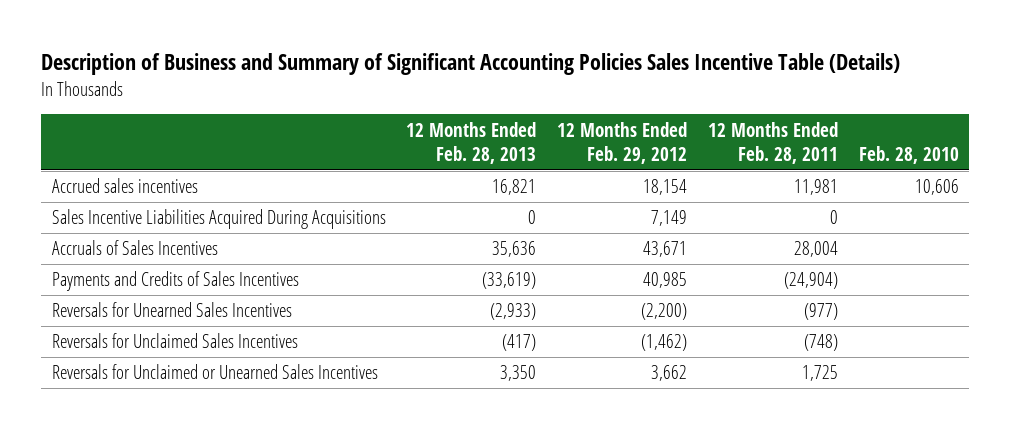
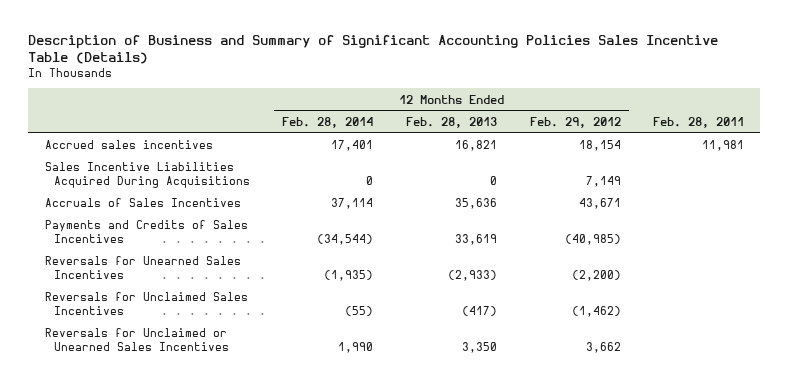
- | 12 Months Ended Feb. 28, 2013 | 12 Months Ended Feb. 29, 2012 | 12 Months Ended Feb. 28, 2011 | Feb. 28, 2010
+ | 12 Months Ended Feb. 28, 2014 | 12 Months Ended Feb. 28, 2013 | 12 Months Ended Feb. 29, 2012 | Feb. 28, 2011
- Payments and Credits of Sales Incentives | (33,619) | 40,985 | (24,904) |
+ Payments and Credits of Sales Incentives | (34,544) | 33,619 | (40,985) |

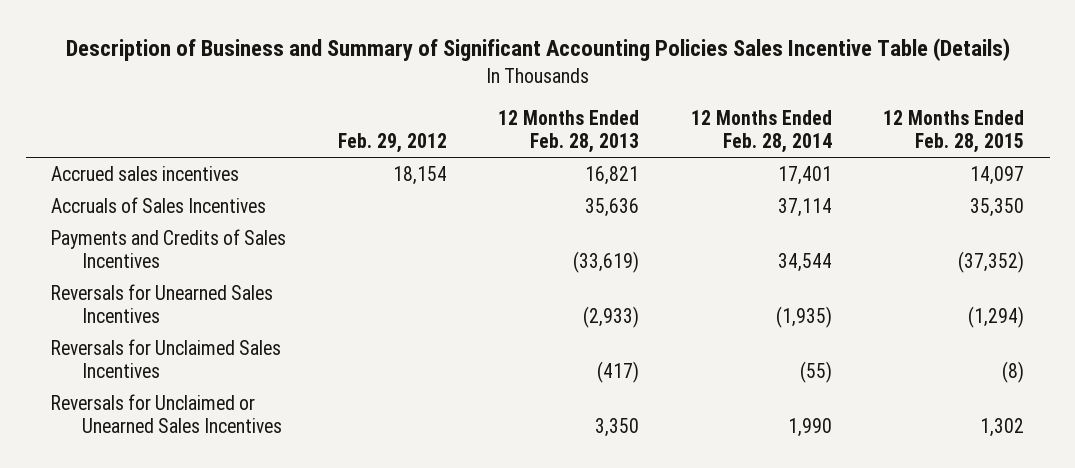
- | 12 Months Ended Feb. 28, 2014 | 12 Months Ended Feb. 28, 2013 | 12 Months Ended Feb. 29, 2012 | Feb. 28, 2011
+ | Feb. 29, 2012 | 12 Months Ended Feb. 28, 2013 | 12 Months Ended Feb. 28, 2014 | 12 Months Ended Feb. 28, 2015
- Sales Incentive Liabilities Acquired During Acquisitions | 0 | 0 | 7,149 |
- Payments and Credits of Sales Incentives | (34,544) | 33,619 | (40,985) |
+ Payments and Credits of Sales Incentives | | (33,619) | 34,544 | (37,352)

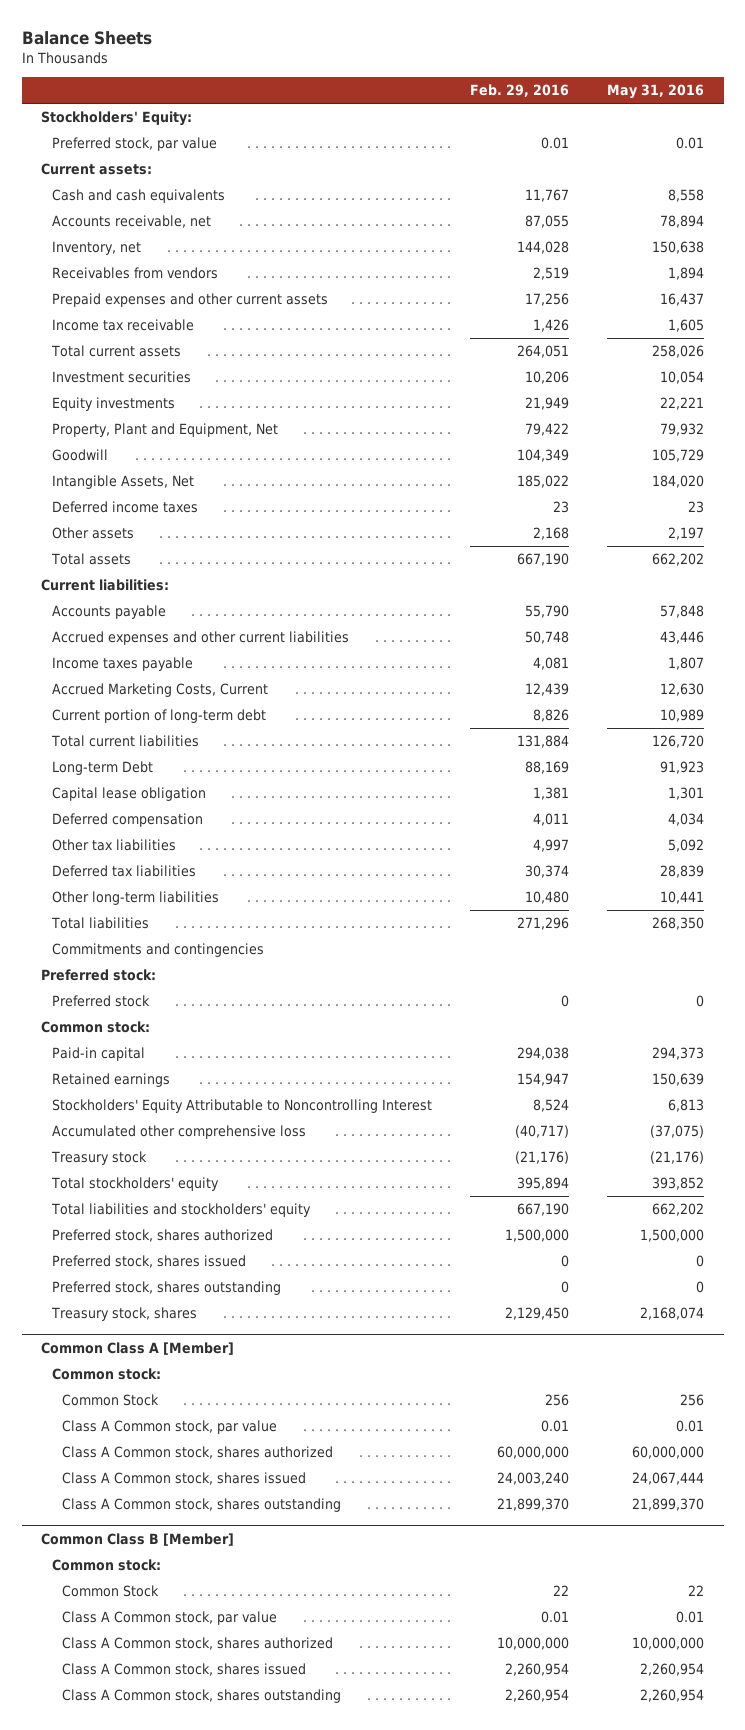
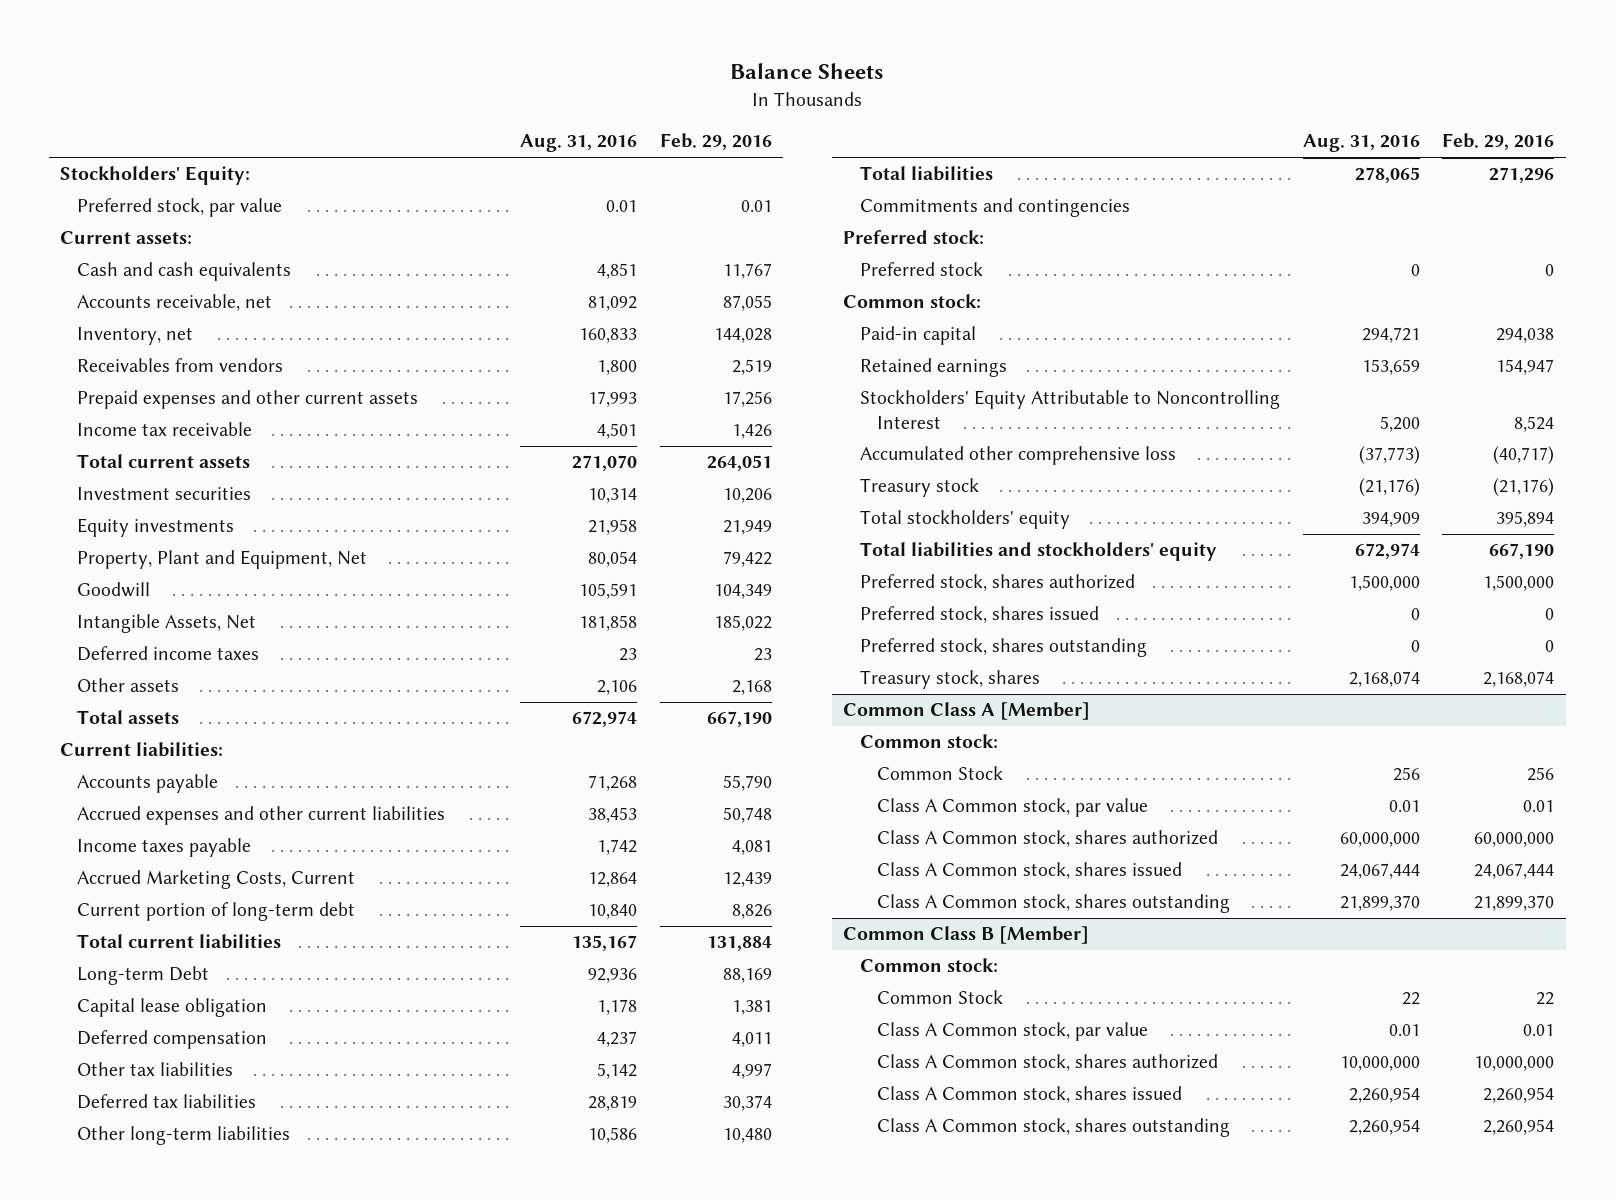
- | Feb. 29, 2016 | May 31, 2016
+ | Aug. 31, 2016 | Feb. 29, 2016
- Treasury stock, shares | 2,129,450 | 2,168,074
+ Treasury stock, shares | 2,168,074 | 2,168,074
@ Common Class A [Member]
- Class A Common stock, shares issued | 24,003,240 | 24,067,444
+ Class A Common stock, shares issued | 24,067,444 | 24,067,444

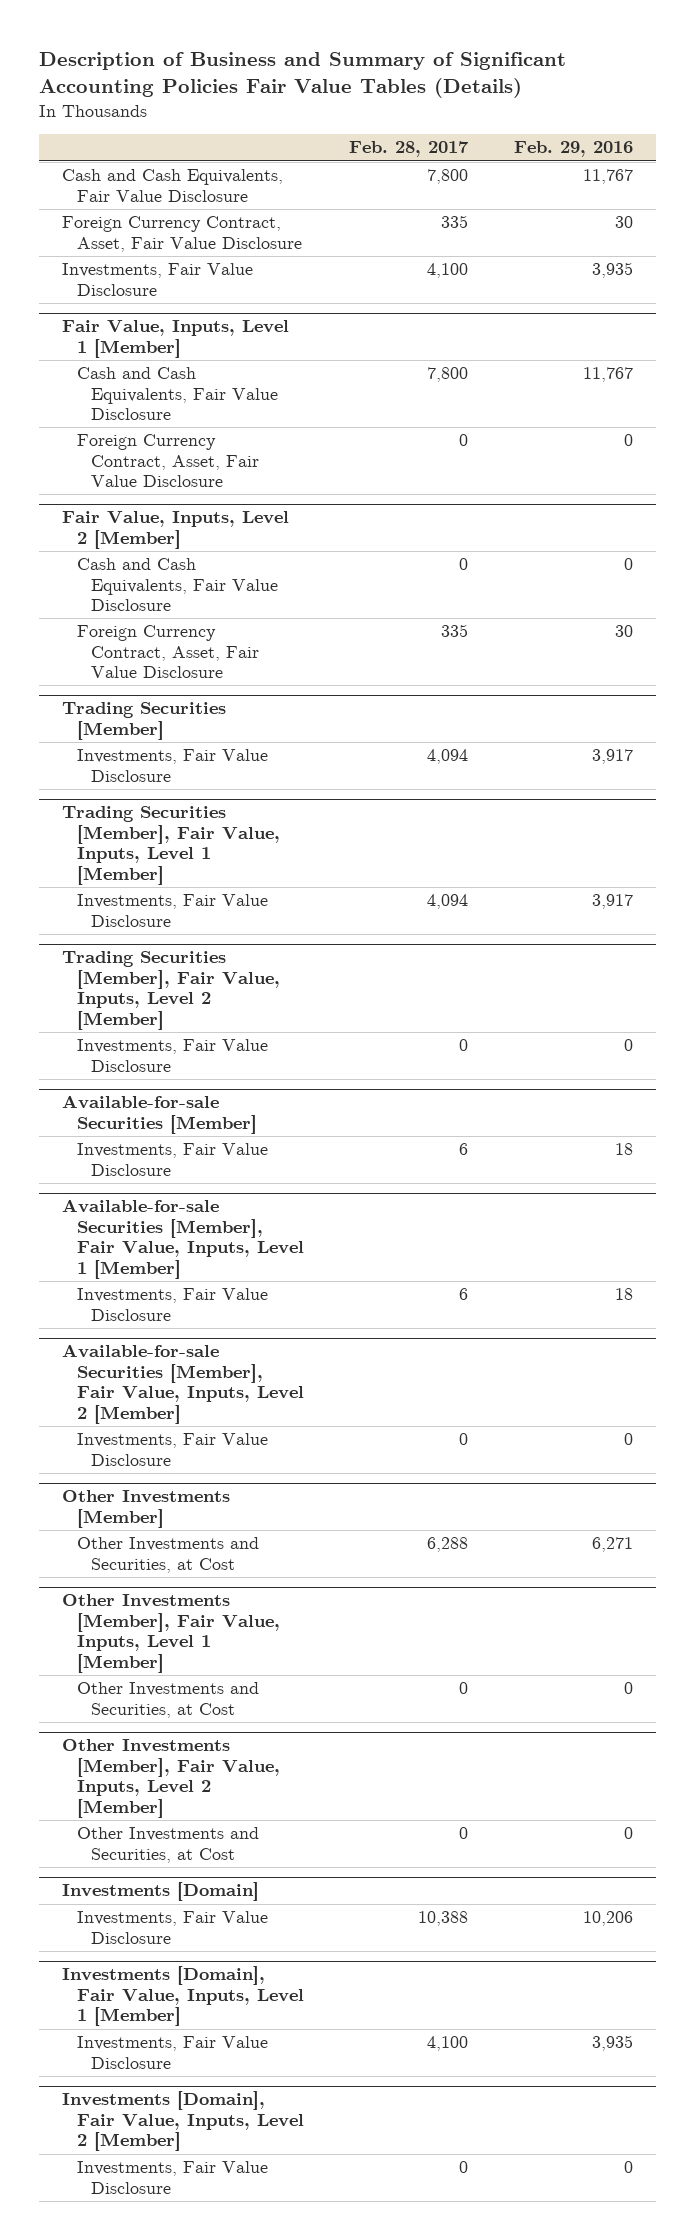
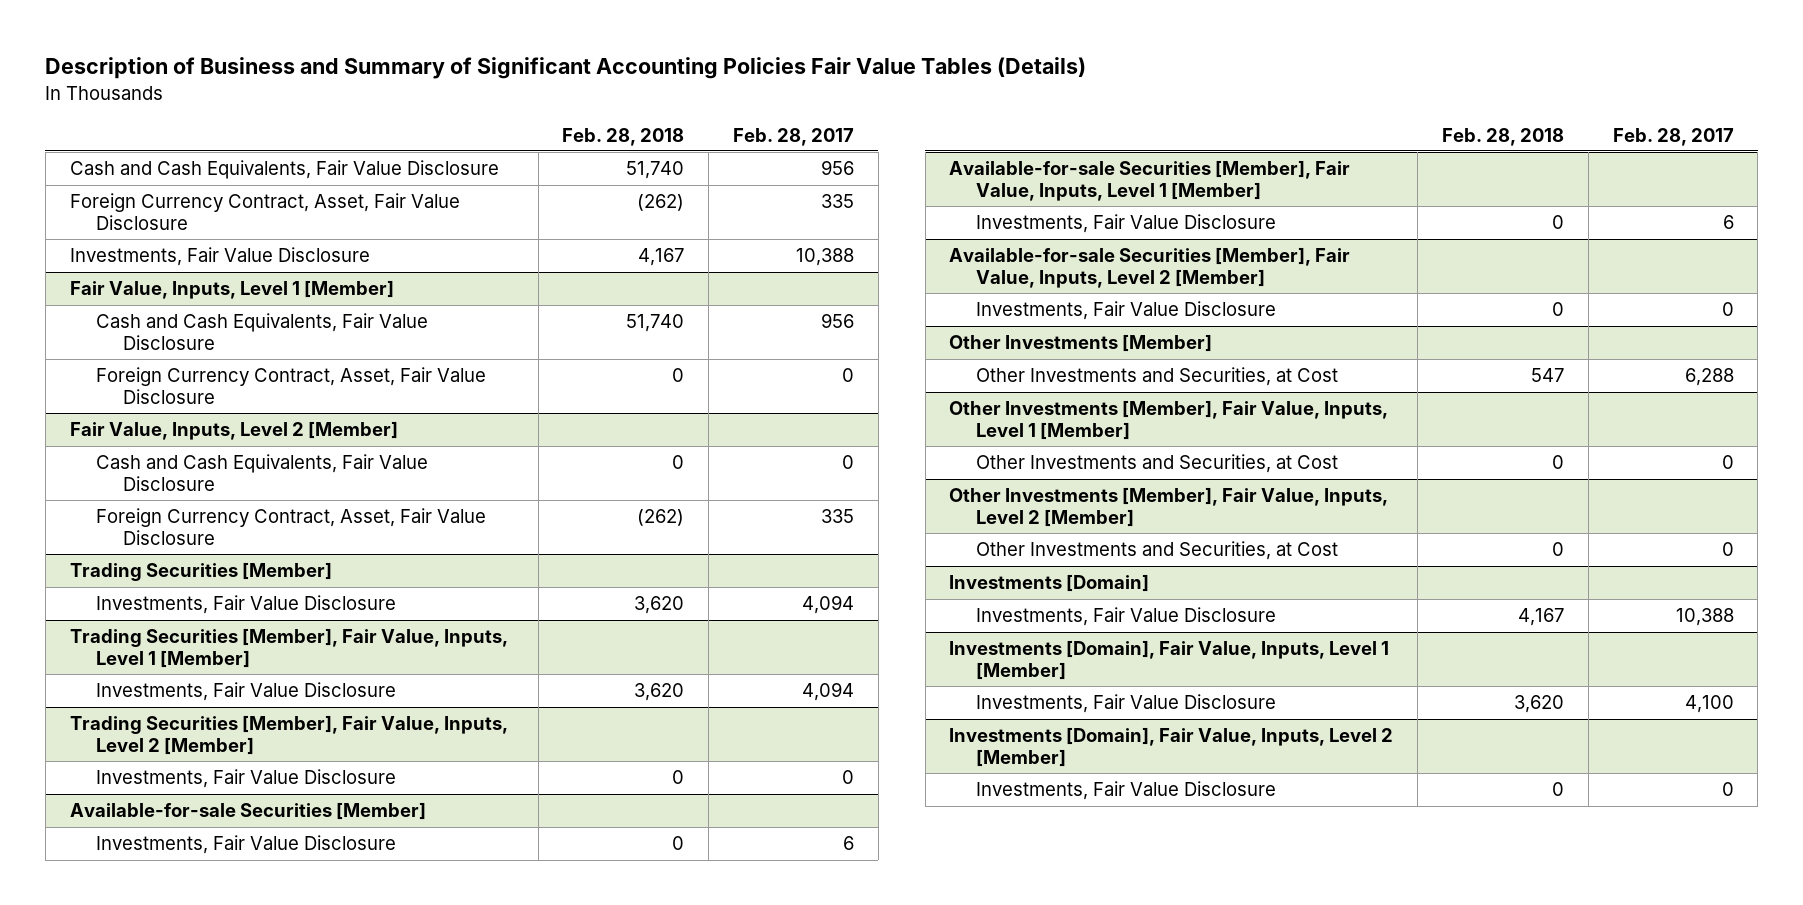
- | Feb. 28, 2017 | Feb. 29, 2016
+ | Feb. 28, 2018 | Feb. 28, 2017
- Cash and Cash Equivalents, Fair Value Disclosure | 7,800 | 11,767
+ Cash and Cash Equivalents, Fair Value Disclosure | 51,740 | 956
- Investments, Fair Value Disclosure | 4,100 | 3,935
+ Investments, Fair Value Disclosure | 4,167 | 10,388
@ Fair Value, Inputs, Level 1 [Member]
- Cash and Cash Equivalents, Fair Value Disclosure | 7,800 | 11,767
+ Cash and Cash Equivalents, Fair Value Disclosure | 51,740 | 956

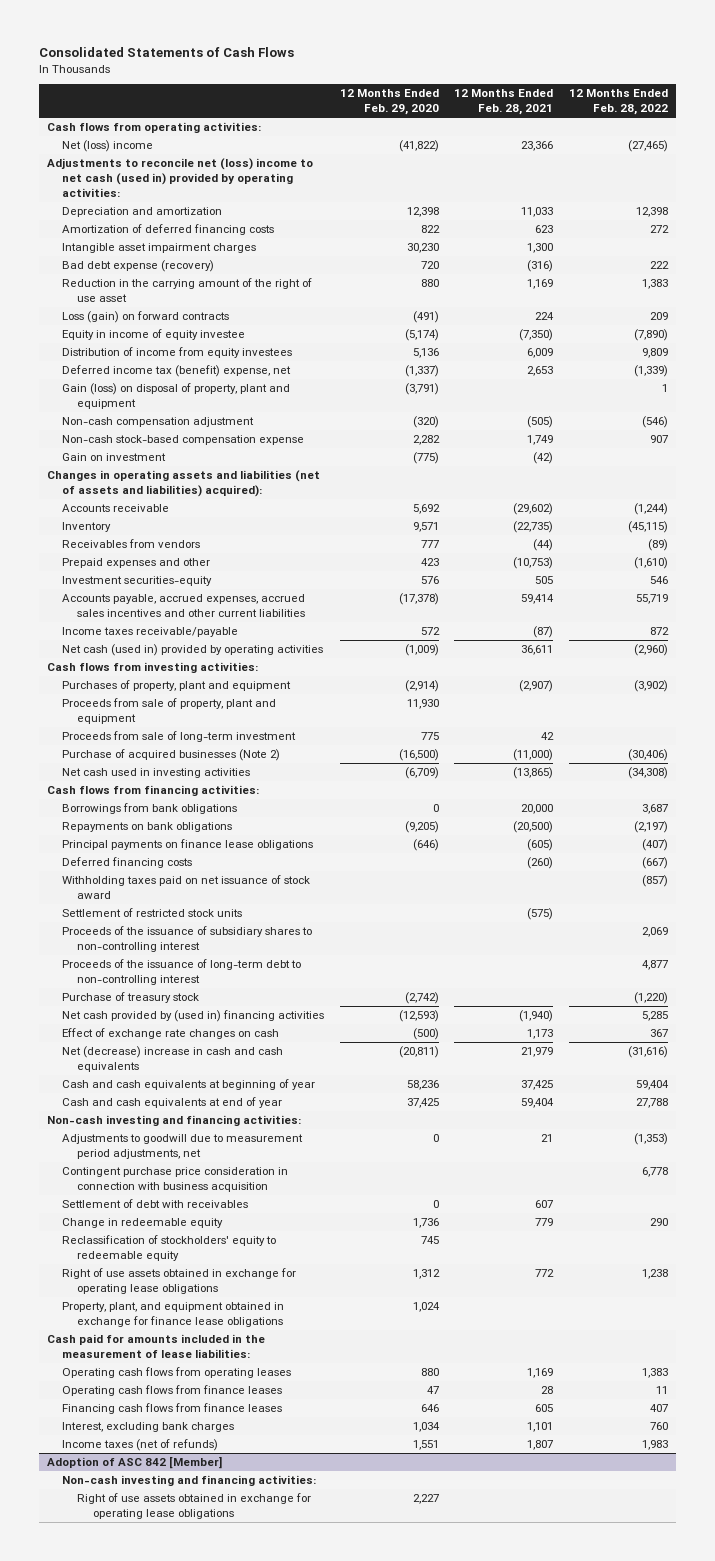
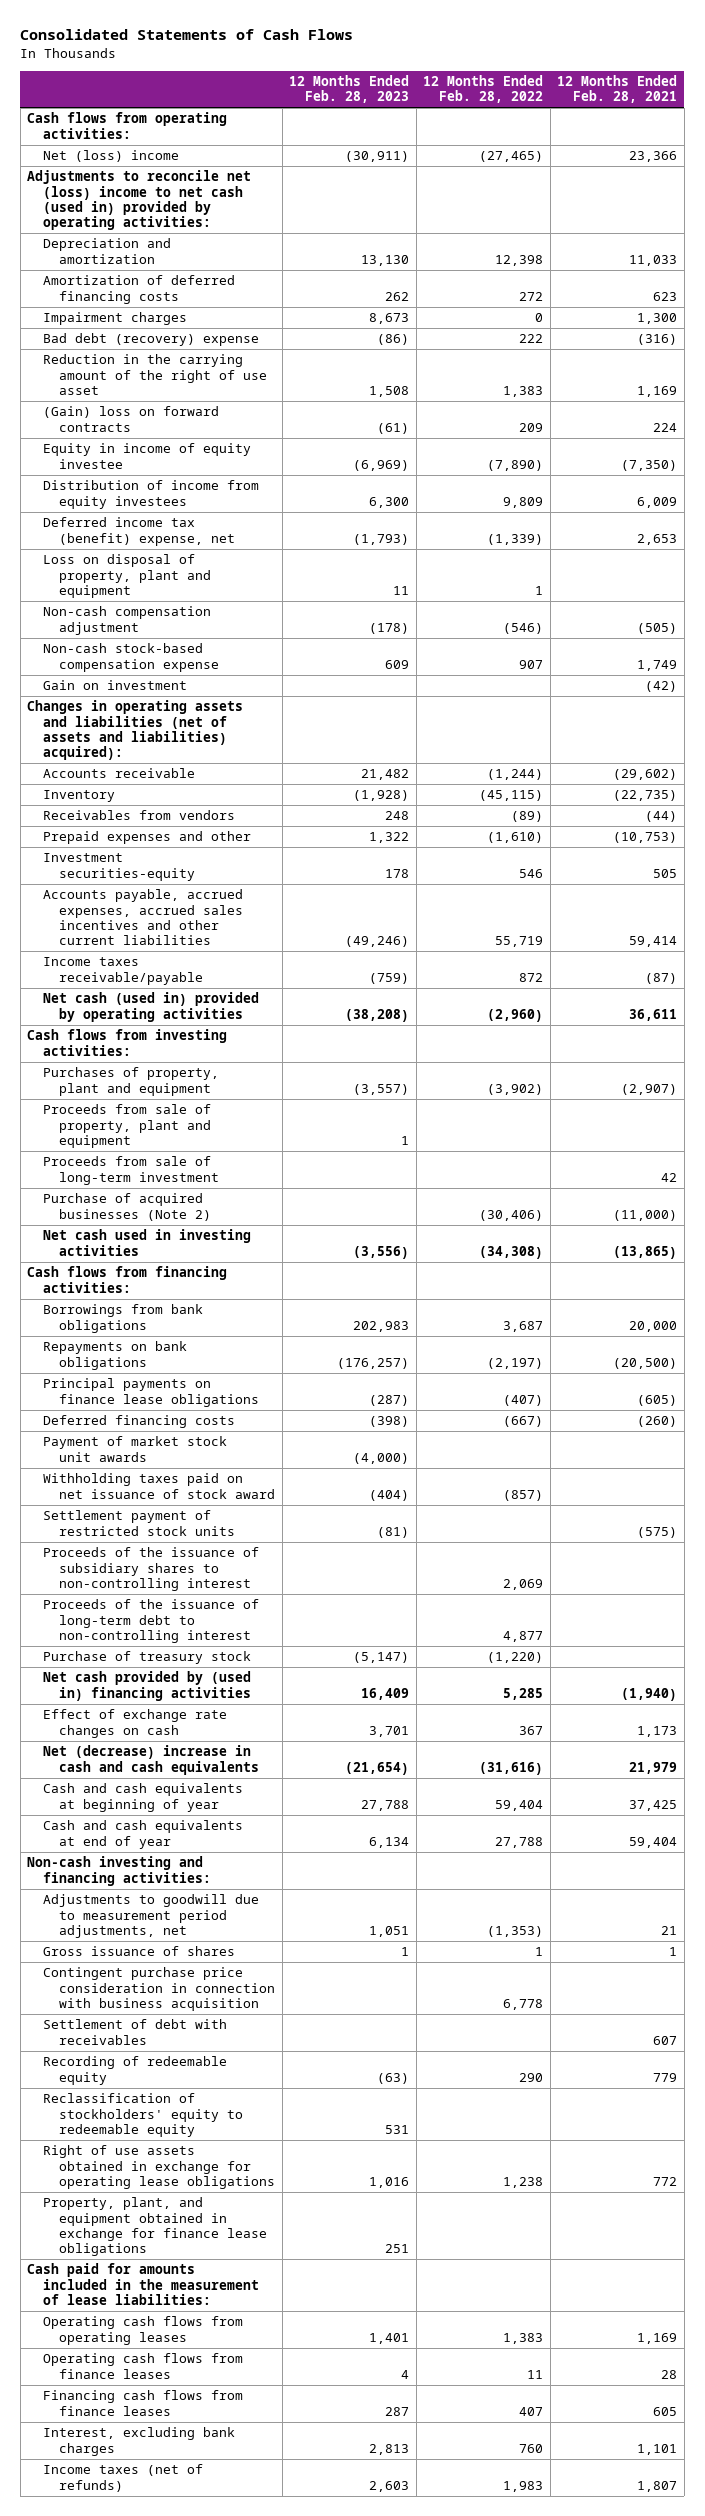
- | 12 Months Ended Feb. 29, 2020 | 12 Months Ended Feb. 28, 2021 | 12 Months Ended Feb. 28, 2022
+ | 12 Months Ended Feb. 28, 2023 | 12 Months Ended Feb. 28, 2022 | 12 Months Ended Feb. 28, 2021
- Intangible asset impairment charges | 30,230 | 1,300 |
- Bad debt expense (recovery) | 720 | (316) | 222
+ Impairment charges | 8,673 | 0 | 1,300
+ Bad debt (recovery) expense | (86) | 222 | (316)
- Loss (gain) on forward contracts | (491) | 224 | 209
+ (Gain) loss on forward contracts | (61) | 209 | 224
- Gain (loss) on disposal of property, plant and equipment | (3,791) | | 1
+ Loss on disposal of property, plant and equipment | 11 | 1 |
+ Payment of market stock unit awards | (4,000) | |
- Settlement of restricted stock units | | (575) |
+ Settlement payment of restricted stock units | (81) | | (575)
+ Gross issuance of shares | 1 | 1 | 1
- Change in redeemable equity | 1,736 | 779 | 290
+ Recording of redeemable equity | (63) | 290 | 779
- Adoption of ASC 842 [Member]
- Non-cash investing and financing activities:
- Right of use assets obtained in exchange for operating lease obligations | 2,227 | |

